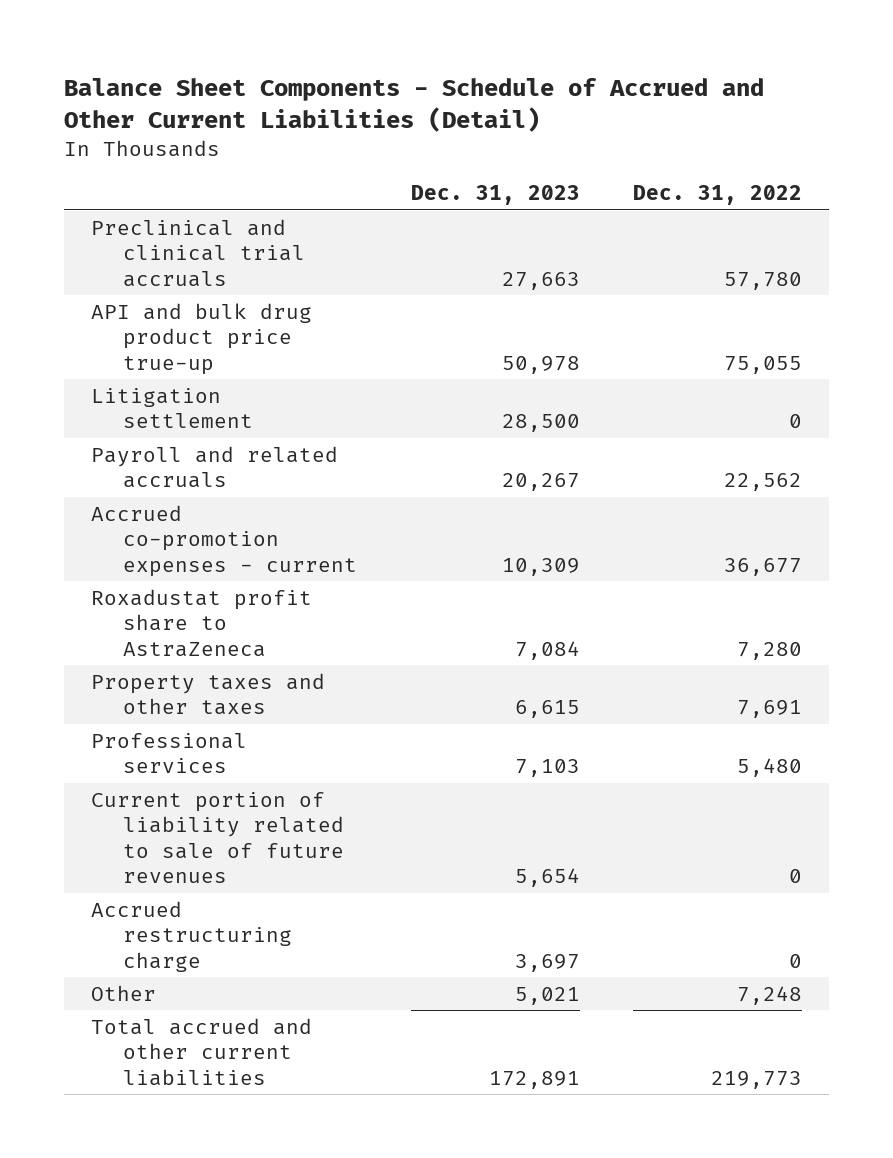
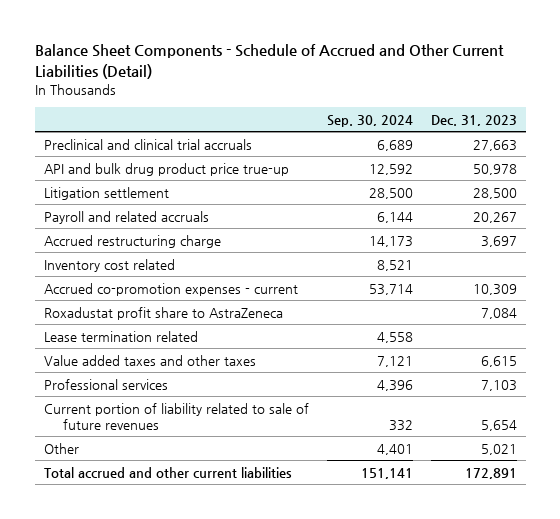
- | Dec. 31, 2023 | Dec. 31, 2022
+ | Sep. 30, 2024 | Dec. 31, 2023
moved up: Accrued restructuring charge | 14,173 | 3,697
+ Inventory cost related | 8,521 |
- Property taxes and other taxes | 6,615 | 7,691
+ Lease termination related | 4,558 |
+ Value added taxes and other taxes | 7,121 | 6,615

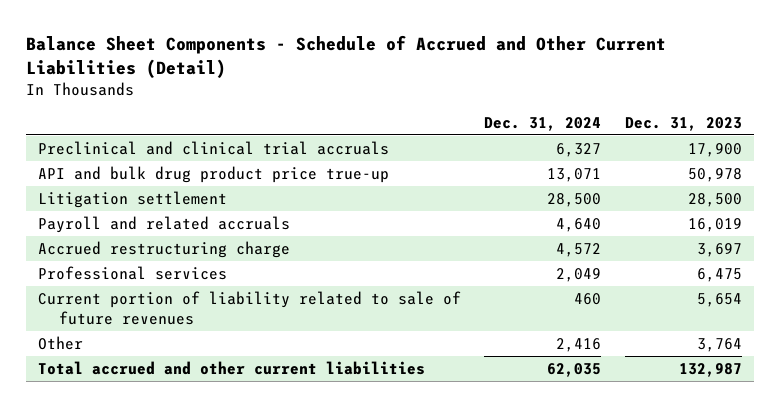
- | Sep. 30, 2024 | Dec. 31, 2023
+ | Dec. 31, 2024 | Dec. 31, 2023
- Preclinical and clinical trial accruals | 6,689 | 27,663
+ Preclinical and clinical trial accruals | 6,327 | 17,900
- Payroll and related accruals | 6,144 | 20,267
+ Payroll and related accruals | 4,640 | 16,019
- Inventory cost related | 8,521 |
- Accrued co-promotion expenses - current | 53,714 | 10,309
- Roxadustat profit share to AstraZeneca | | 7,084
- Lease termination related | 4,558 |
- Value added taxes and other taxes | 7,121 | 6,615
- Professional services | 4,396 | 7,103
+ Professional services | 2,049 | 6,475
- Other | 4,401 | 5,021
- Total accrued and other current liabilities | 151,141 | 172,891
+ Other | 2,416 | 3,764
+ Total accrued and other current liabilities | 62,035 | 132,987

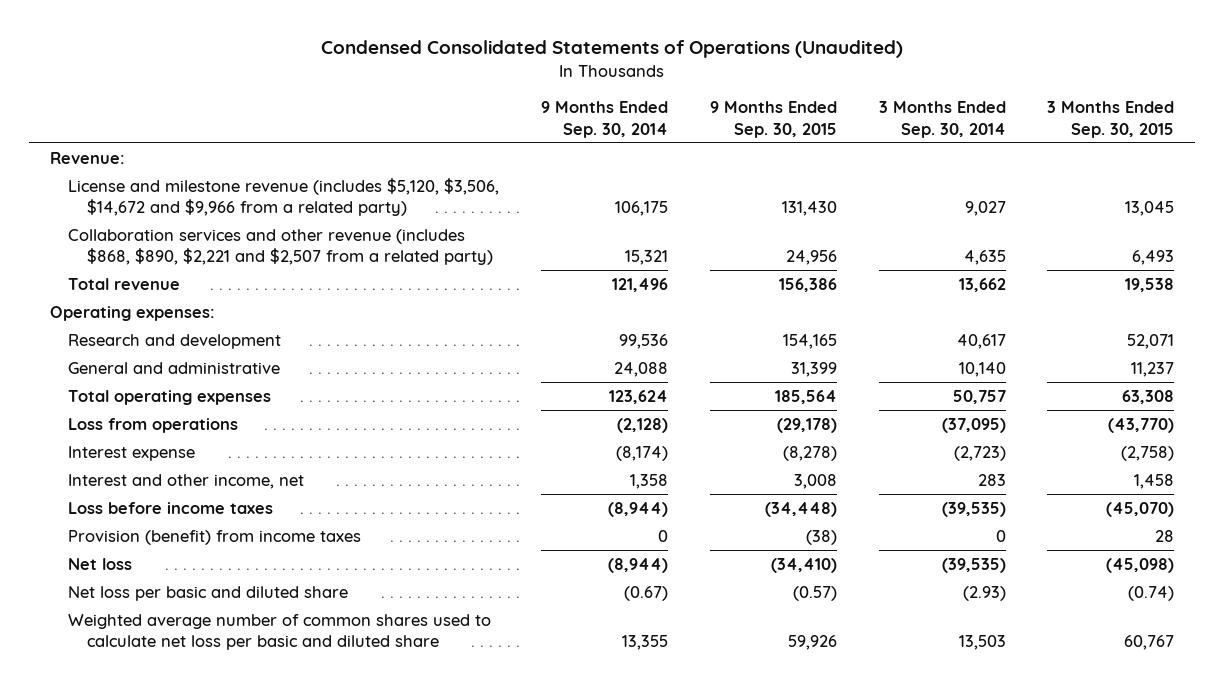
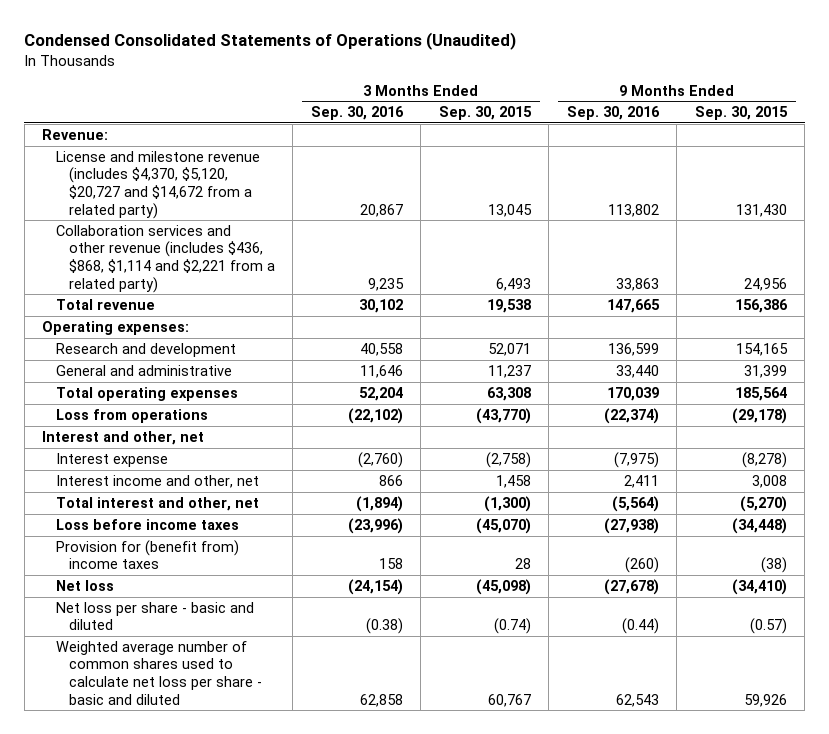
- | 9 Months Ended Sep. 30, 2014 | 9 Months Ended Sep. 30, 2015 | 3 Months Ended Sep. 30, 2014 | 3 Months Ended Sep. 30, 2015
+ | 3 Months Ended Sep. 30, 2016 | 3 Months Ended Sep. 30, 2015 | 9 Months Ended Sep. 30, 2016 | 9 Months Ended Sep. 30, 2015
- License and milestone revenue (includes $5,120, $3,506, $14,672 and $9,966 from a related party) | 106,175 | 131,430 | 9,027 | 13,045
- Collaboration services and other revenue (includes $868, $890, $2,221 and $2,507 from a related party) | 15,321 | 24,956 | 4,635 | 6,493
+ License and milestone revenue (includes $4,370, $5,120, $20,727 and $14,672 from a related party) | 20,867 | 13,045 | 113,802 | 131,430
+ Collaboration services and other revenue (includes $436, $868, $1,114 and $2,221 from a related party) | 9,235 | 6,493 | 33,863 | 24,956
+ Interest and other, net
- Interest and other income, net | 1,358 | 3,008 | 283 | 1,458
+ Interest income and other, net | 866 | 1,458 | 2,411 | 3,008
+ Total interest and other, net | (1,894) | (1,300) | (5,564) | (5,270)
- Provision (benefit) from income taxes | 0 | (38) | 0 | 28
+ Provision for (benefit from) income taxes | 158 | 28 | (260) | (38)
- Net loss per basic and diluted share | (0.67) | (0.57) | (2.93) | (0.74)
- Weighted average number of common shares used to calculate net loss per basic and diluted share | 13,355 | 59,926 | 13,503 | 60,767
+ Net loss per share - basic and diluted | (0.38) | (0.74) | (0.44) | (0.57)
+ Weighted average number of common shares used to calculate net loss per share - basic and diluted | 62,858 | 60,767 | 62,543 | 59,926

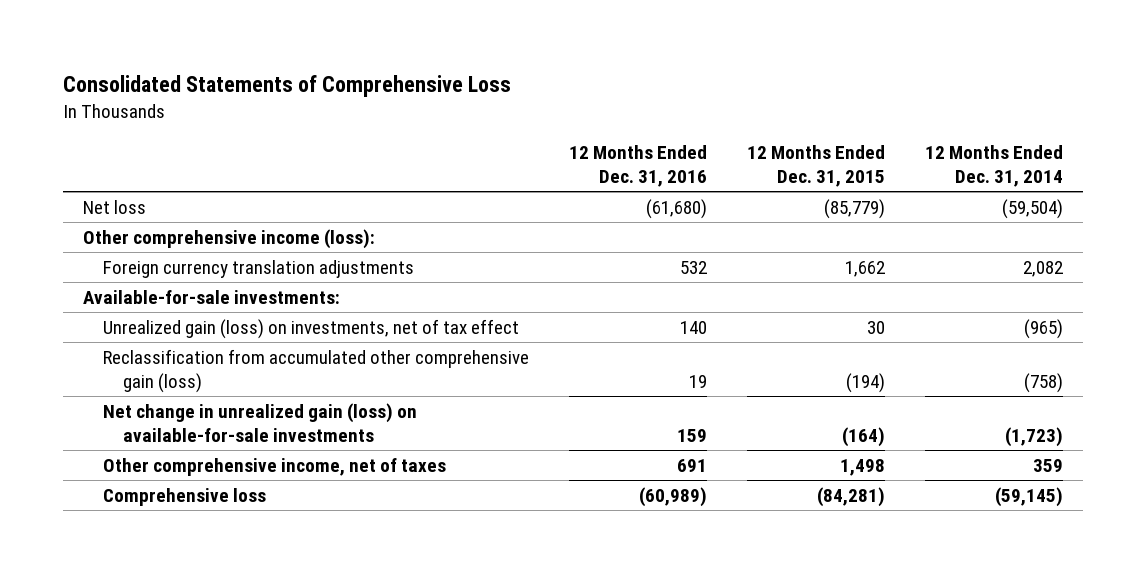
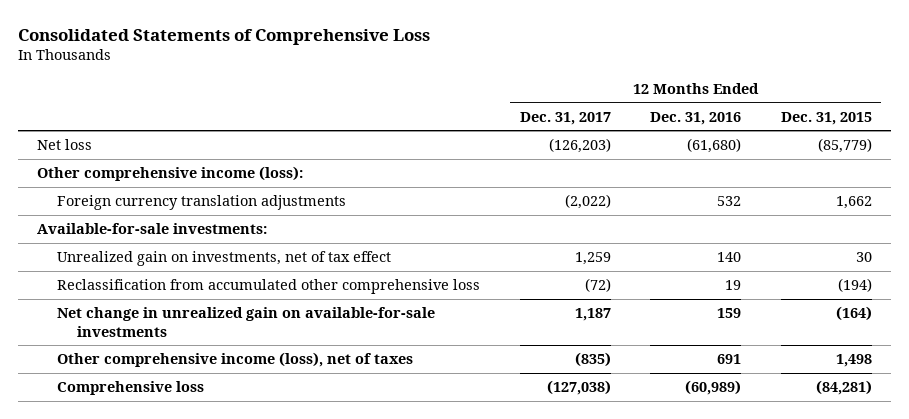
- | 12 Months Ended Dec. 31, 2016 | 12 Months Ended Dec. 31, 2015 | 12 Months Ended Dec. 31, 2014
+ | 12 Months Ended Dec. 31, 2017 | 12 Months Ended Dec. 31, 2016 | 12 Months Ended Dec. 31, 2015
- Unrealized gain (loss) on investments, net of tax effect | 140 | 30 | (965)
- Reclassification from accumulated other comprehensive gain (loss) | 19 | (194) | (758)
- Net change in unrealized gain (loss) on available-for-sale investments | 159 | (164) | (1,723)
- Other comprehensive income, net of taxes | 691 | 1,498 | 359
+ Unrealized gain on investments, net of tax effect | 1,259 | 140 | 30
+ Reclassification from accumulated other comprehensive loss | (72) | 19 | (194)
+ Net change in unrealized gain on available-for-sale investments | 1,187 | 159 | (164)
+ Other comprehensive income (loss), net of taxes | (835) | 691 | 1,498

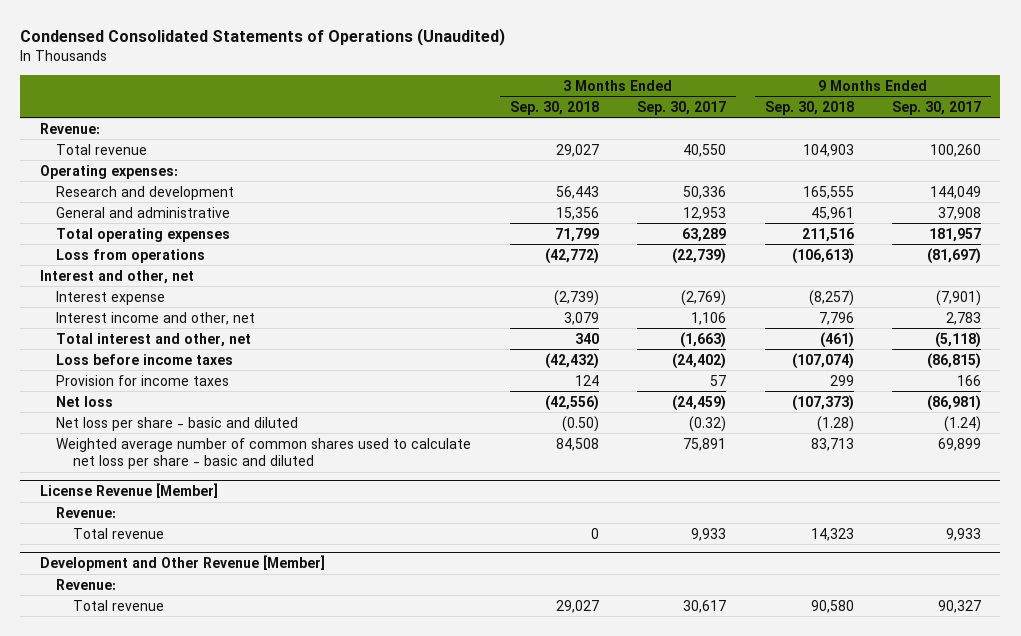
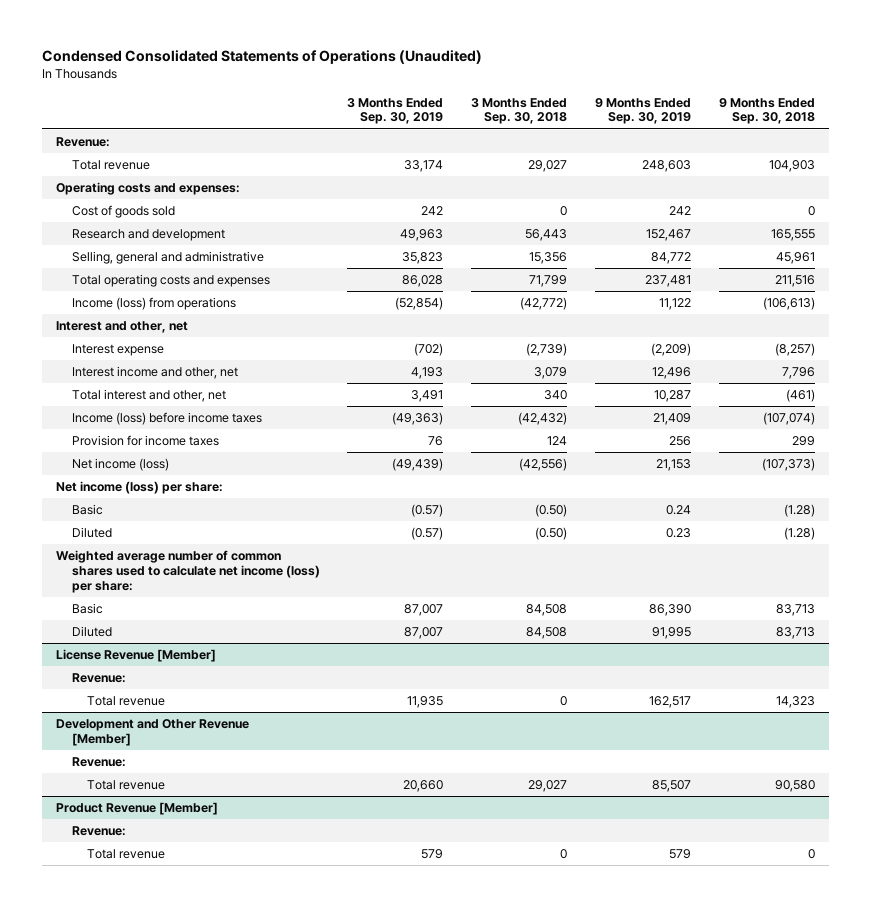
- | 3 Months Ended Sep. 30, 2018 | 3 Months Ended Sep. 30, 2017 | 9 Months Ended Sep. 30, 2018 | 9 Months Ended Sep. 30, 2017
+ | 3 Months Ended Sep. 30, 2019 | 3 Months Ended Sep. 30, 2018 | 9 Months Ended Sep. 30, 2019 | 9 Months Ended Sep. 30, 2018
- Operating expenses:
+ Operating costs and expenses:
+ Cost of goods sold | 242 | 0 | 242 | 0
- General and administrative | 15,356 | 12,953 | 45,961 | 37,908
- Total operating expenses | 71,799 | 63,289 | 211,516 | 181,957
- Loss from operations | (42,772) | (22,739) | (106,613) | (81,697)
+ Selling, general and administrative | 35,823 | 15,356 | 84,772 | 45,961
+ Total operating costs and expenses | 86,028 | 71,799 | 237,481 | 211,516
+ Income (loss) from operations | (52,854) | (42,772) | 11,122 | (106,613)
- Loss before income taxes | (42,432) | (24,402) | (107,074) | (86,815)
+ Income (loss) before income taxes | (49,363) | (42,432) | 21,409 | (107,074)
- Net loss | (42,556) | (24,459) | (107,373) | (86,981)
- Net loss per share - basic and diluted | (0.50) | (0.32) | (1.28) | (1.24)
- Weighted average number of common shares used to calculate net loss per share - basic and diluted | 84,508 | 75,891 | 83,713 | 69,899
+ Net income (loss) | (49,439) | (42,556) | 21,153 | (107,373)
+ Net income (loss) per share:
+ Basic | (0.57) | (0.50) | 0.24 | (1.28)
+ Diluted | (0.57) | (0.50) | 0.23 | (1.28)
+ Weighted average number of common shares used to calculate net income (loss) per share:
+ Basic | 87,007 | 84,508 | 86,390 | 83,713
+ Diluted | 87,007 | 84,508 | 91,995 | 83,713
+ Product Revenue [Member]
+ Revenue:
+ Total revenue | 579 | 0 | 579 | 0

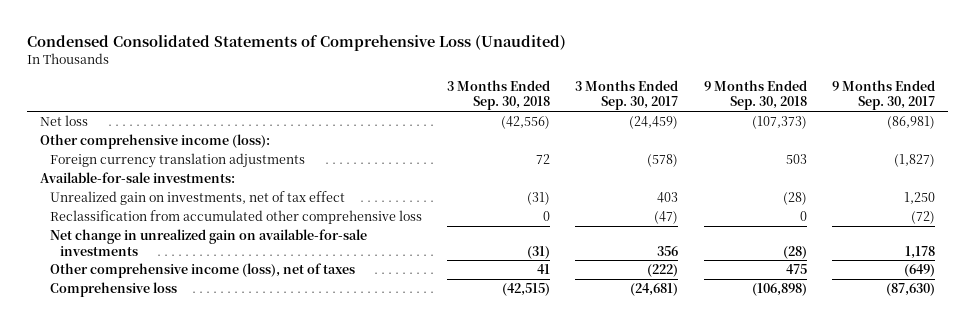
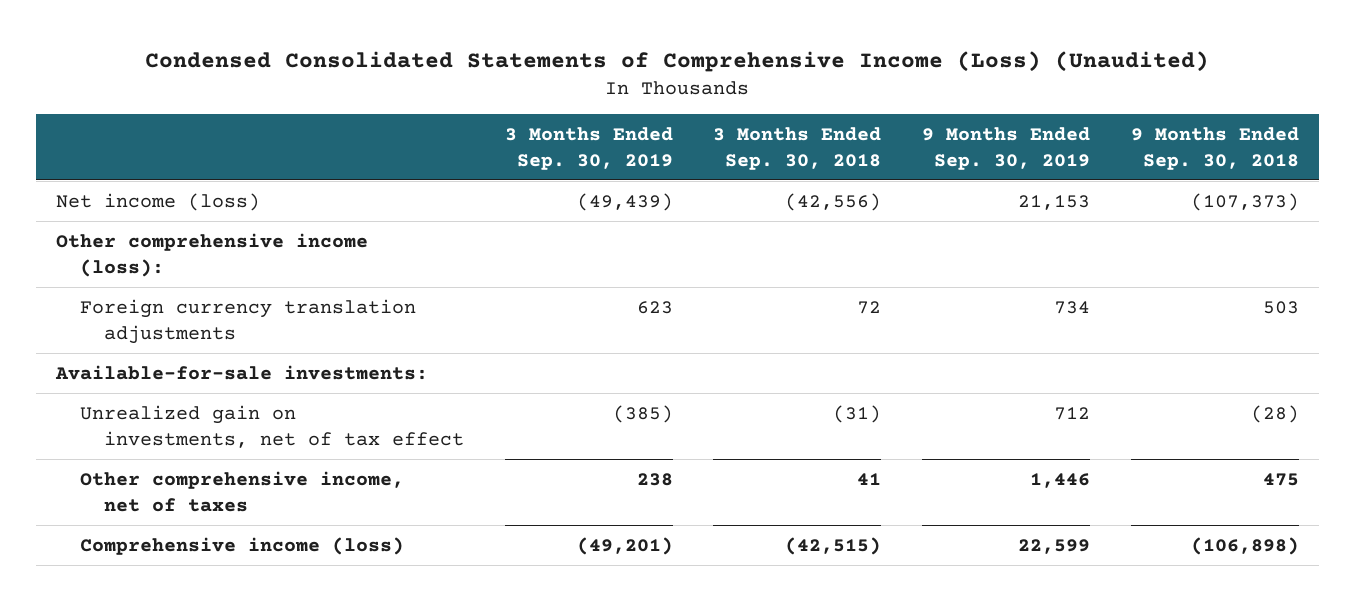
- Condensed Consolidated Statements of Comprehensive Loss (Unaudited)
+ Condensed Consolidated Statements of Comprehensive Income (Loss) (Unaudited)
- | 3 Months Ended Sep. 30, 2018 | 3 Months Ended Sep. 30, 2017 | 9 Months Ended Sep. 30, 2018 | 9 Months Ended Sep. 30, 2017
+ | 3 Months Ended Sep. 30, 2019 | 3 Months Ended Sep. 30, 2018 | 9 Months Ended Sep. 30, 2019 | 9 Months Ended Sep. 30, 2018
- Net loss | (42,556) | (24,459) | (107,373) | (86,981)
+ Net income (loss) | (49,439) | (42,556) | 21,153 | (107,373)
- Reclassification from accumulated other comprehensive loss | 0 | (47) | 0 | (72)
- Net change in unrealized gain on available-for-sale investments | (31) | 356 | (28) | 1,178
- Other comprehensive income (loss), net of taxes | 41 | (222) | 475 | (649)
- Comprehensive loss | (42,515) | (24,681) | (106,898) | (87,630)
+ Other comprehensive income, net of taxes | 238 | 41 | 1,446 | 475
+ Comprehensive income (loss) | (49,201) | (42,515) | 22,599 | (106,898)

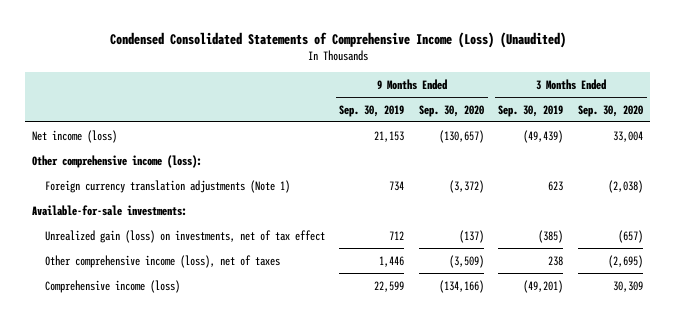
- | 3 Months Ended Sep. 30, 2019 | 3 Months Ended Sep. 30, 2018 | 9 Months Ended Sep. 30, 2019 | 9 Months Ended Sep. 30, 2018
+ | 9 Months Ended Sep. 30, 2019 | 9 Months Ended Sep. 30, 2020 | 3 Months Ended Sep. 30, 2019 | 3 Months Ended Sep. 30, 2020
- Foreign currency translation adjustments | 623 | 72 | 734 | 503
+ Foreign currency translation adjustments (Note 1) | 734 | (3,372) | 623 | (2,038)
- Unrealized gain on investments, net of tax effect | (385) | (31) | 712 | (28)
- Other comprehensive income, net of taxes | 238 | 41 | 1,446 | 475
+ Unrealized gain (loss) on investments, net of tax effect | 712 | (137) | (385) | (657)
+ Other comprehensive income (loss), net of taxes | 1,446 | (3,509) | 238 | (2,695)

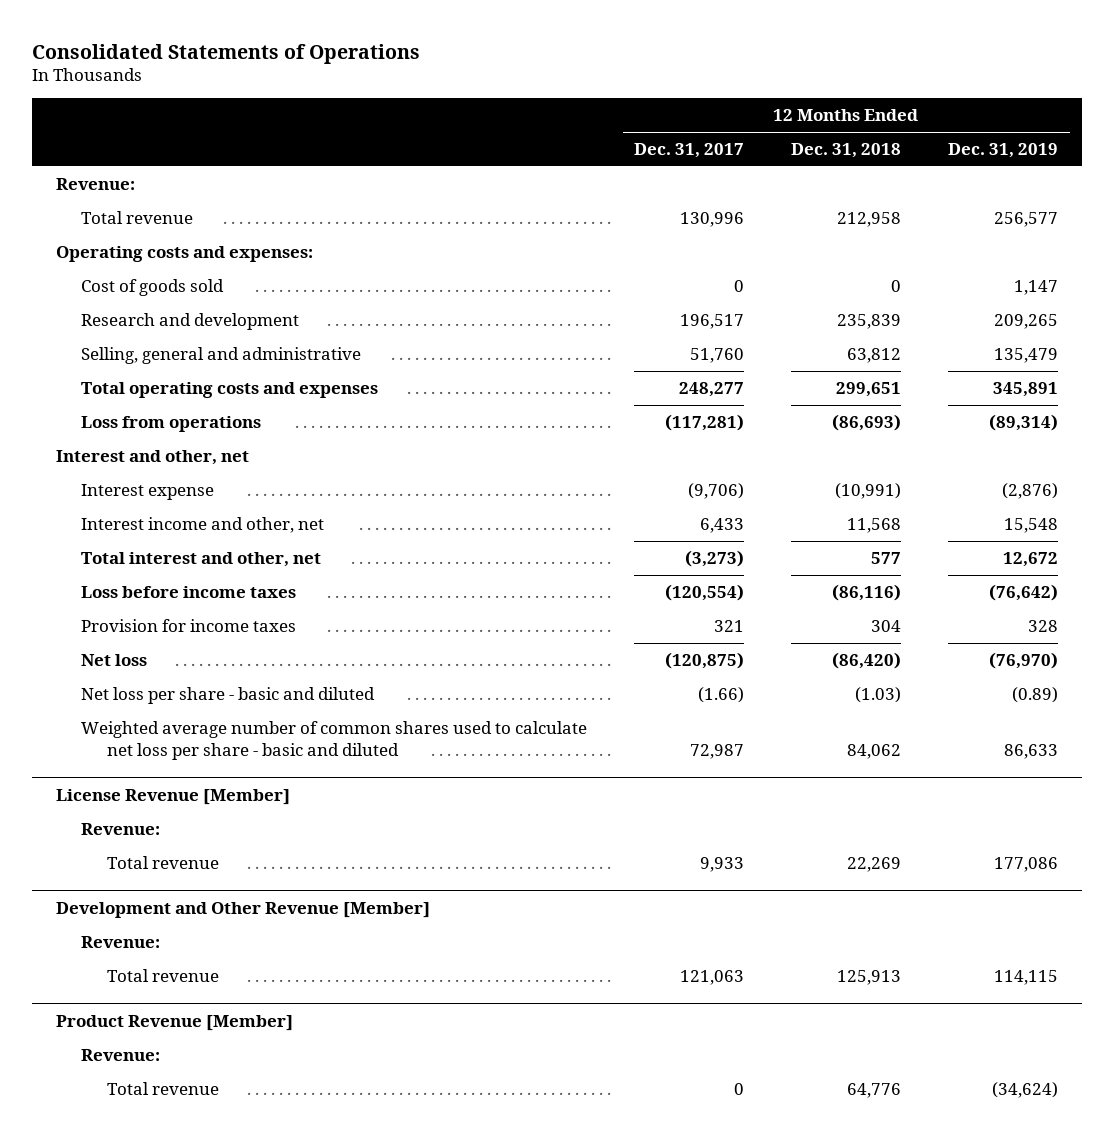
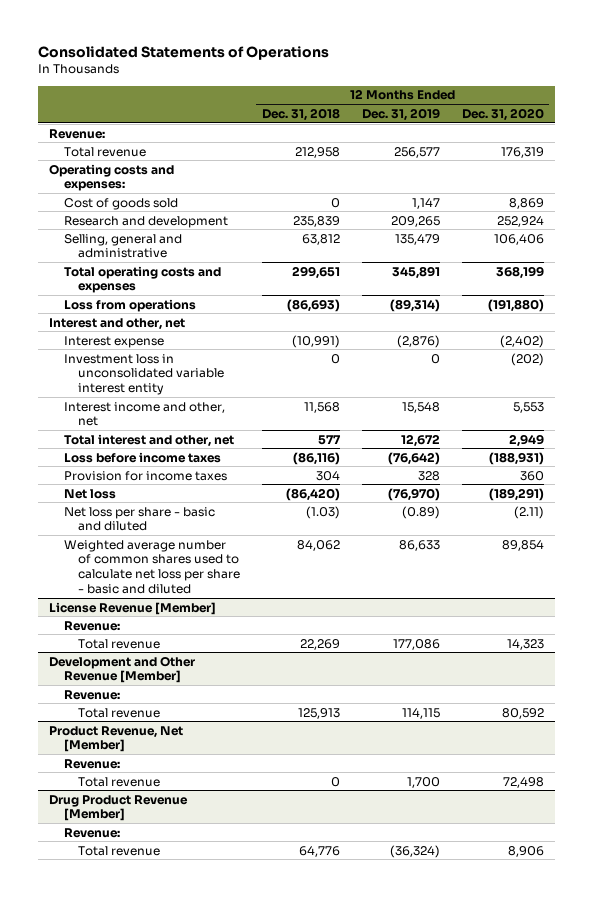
- | 12 Months Ended Dec. 31, 2017 | 12 Months Ended Dec. 31, 2018 | 12 Months Ended Dec. 31, 2019
+ | 12 Months Ended Dec. 31, 2018 | 12 Months Ended Dec. 31, 2019 | 12 Months Ended Dec. 31, 2020
+ Investment loss in unconsolidated variable interest entity | 0 | 0 | (202)
- Product Revenue [Member]
+ Product Revenue, Net [Member]
- Total revenue | 0 | 64,776 | (34,624)
+ Total revenue | 0 | 1,700 | 72,498
+ Drug Product Revenue [Member]
+ Revenue:
+ Total revenue | 64,776 | (36,324) | 8,906

